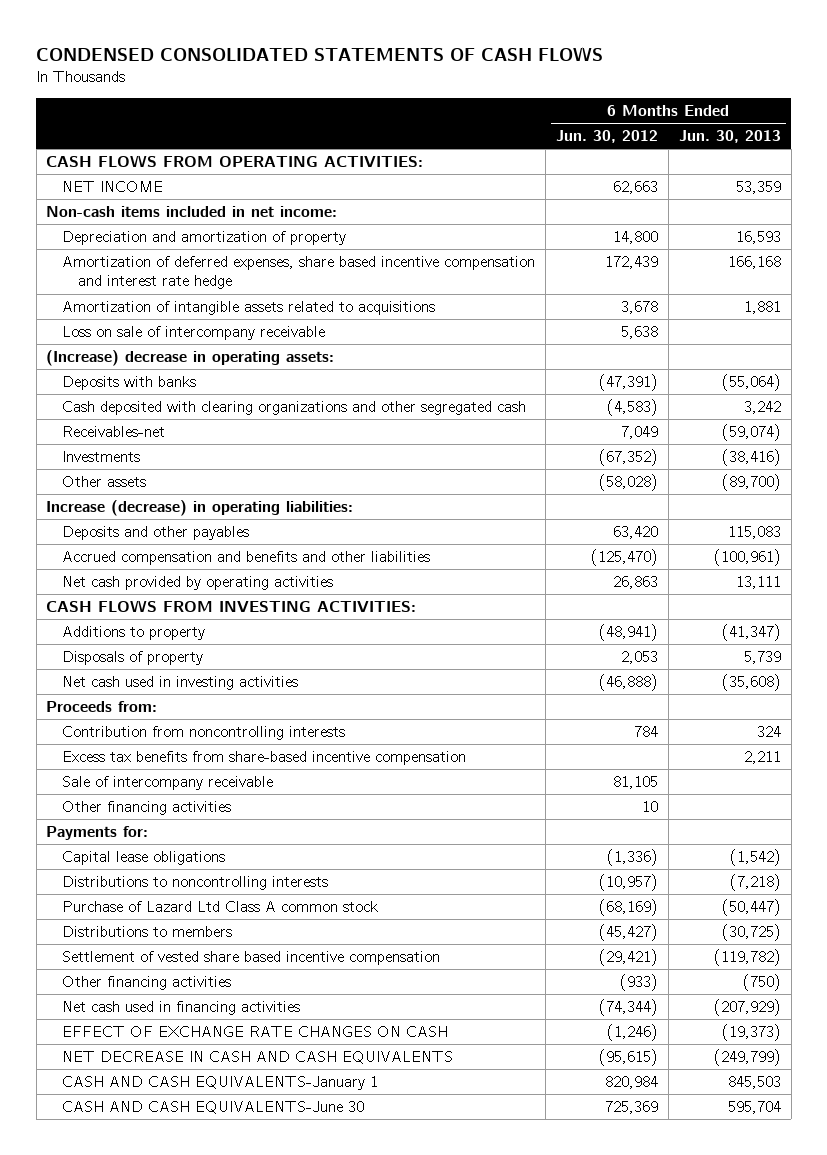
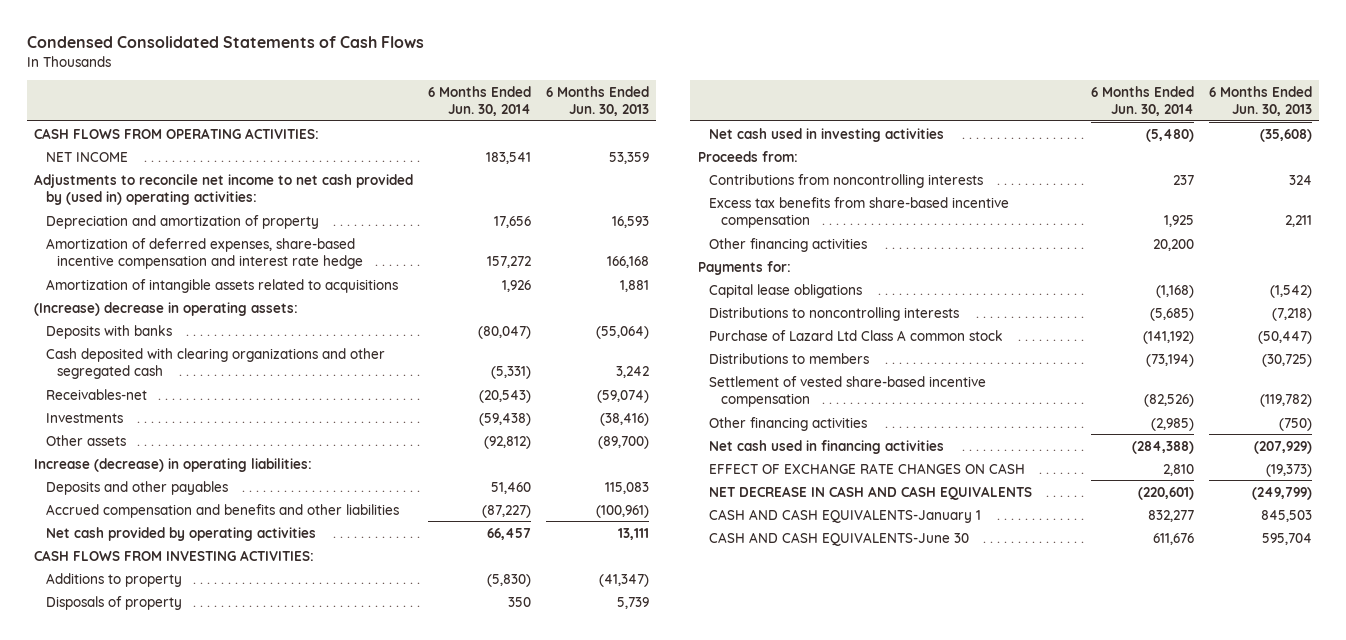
- CONDENSED CONSOLIDATED STATEMENTS OF CASH FLOWS
+ Condensed Consolidated Statements of Cash Flows
- | 6 Months Ended Jun. 30, 2012 | 6 Months Ended Jun. 30, 2013
+ | 6 Months Ended Jun. 30, 2014 | 6 Months Ended Jun. 30, 2013
- Non-cash items included in net income:
+ Adjustments to reconcile net income to net cash provided by (used in) operating activities:
- Amortization of deferred expenses, share based incentive compensation and interest rate hedge | 172,439 | 166,168
+ Amortization of deferred expenses, share-based incentive compensation and interest rate hedge | 157,272 | 166,168
- Loss on sale of intercompany receivable | 5,638 |
- Contribution from noncontrolling interests | 784 | 324
+ Contributions from noncontrolling interests | 237 | 324
- Sale of intercompany receivable | 81,105 |
- Settlement of vested share based incentive compensation | (29,421) | (119,782)
+ Settlement of vested share-based incentive compensation | (82,526) | (119,782)

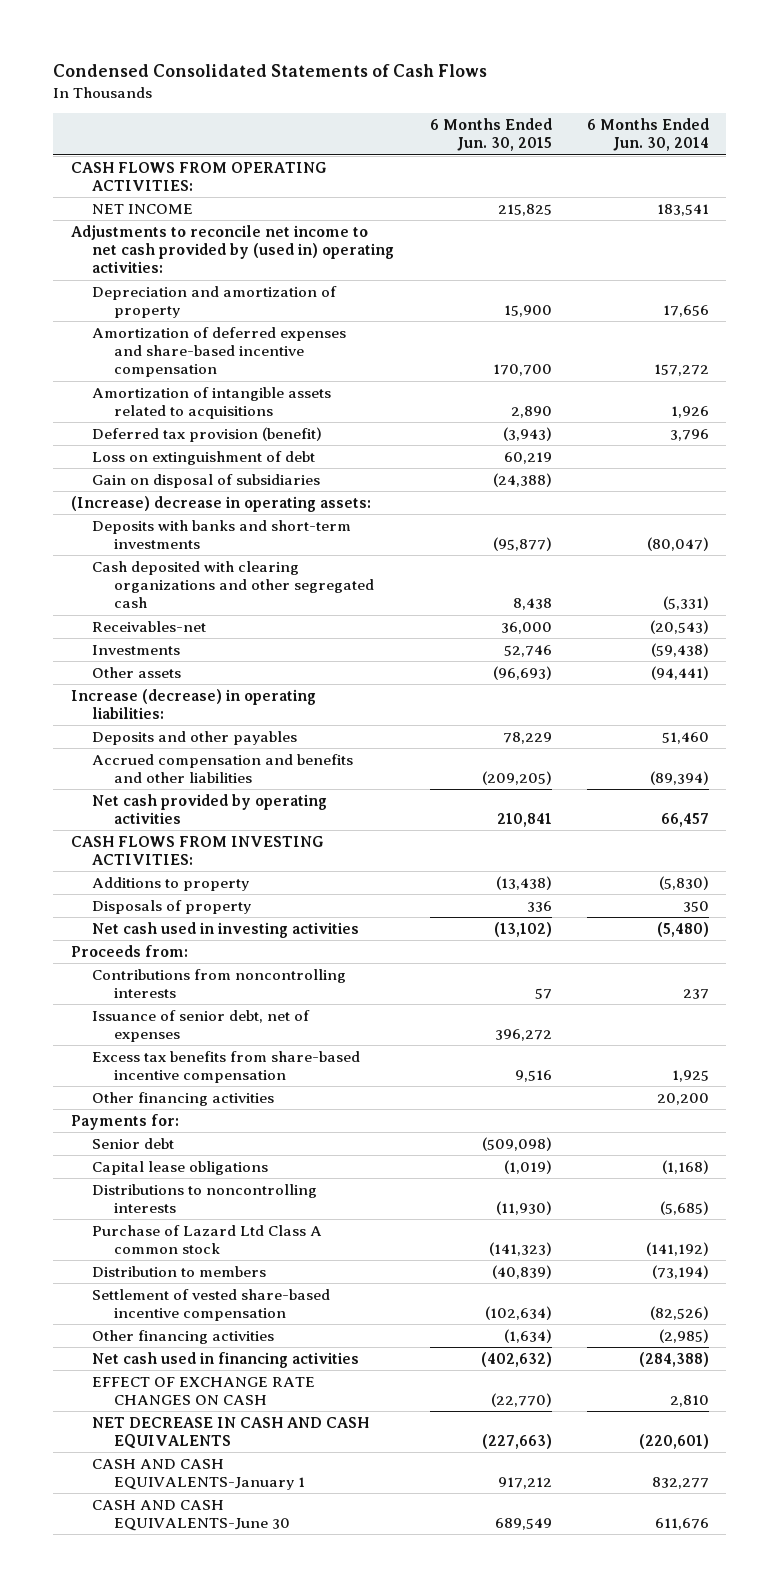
- | 6 Months Ended Jun. 30, 2014 | 6 Months Ended Jun. 30, 2013
+ | 6 Months Ended Jun. 30, 2015 | 6 Months Ended Jun. 30, 2014
- Amortization of deferred expenses, share-based incentive compensation and interest rate hedge | 157,272 | 166,168
+ Amortization of deferred expenses and share-based incentive compensation | 170,700 | 157,272
+ Deferred tax provision (benefit) | (3,943) | 3,796
+ Loss on extinguishment of debt | 60,219 |
+ Gain on disposal of subsidiaries | (24,388) |
- Deposits with banks | (80,047) | (55,064)
+ Deposits with banks and short-term investments | (95,877) | (80,047)
- Other assets | (92,812) | (89,700)
+ Other assets | (96,693) | (94,441)
- Accrued compensation and benefits and other liabilities | (87,227) | (100,961)
+ Accrued compensation and benefits and other liabilities | (209,205) | (89,394)
+ Issuance of senior debt, net of expenses | 396,272 |
+ Senior debt | (509,098) |
- Distributions to members | (73,194) | (30,725)
+ Distribution to members | (40,839) | (73,194)

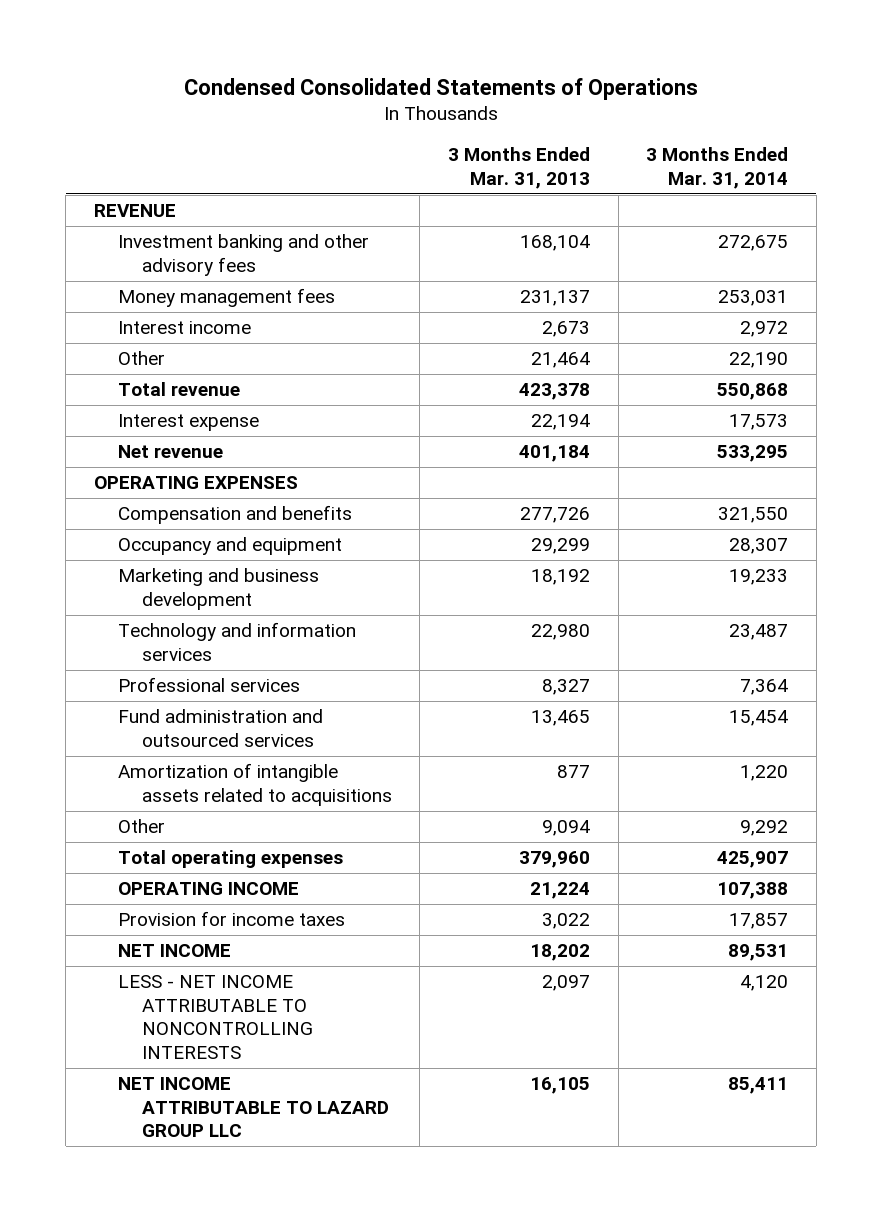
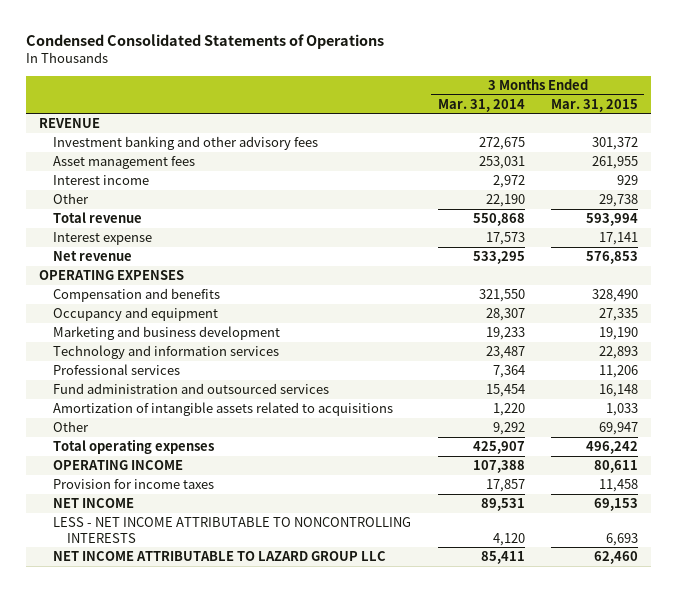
- | 3 Months Ended Mar. 31, 2013 | 3 Months Ended Mar. 31, 2014
+ | 3 Months Ended Mar. 31, 2014 | 3 Months Ended Mar. 31, 2015
- Money management fees | 231,137 | 253,031
+ Asset management fees | 253,031 | 261,955

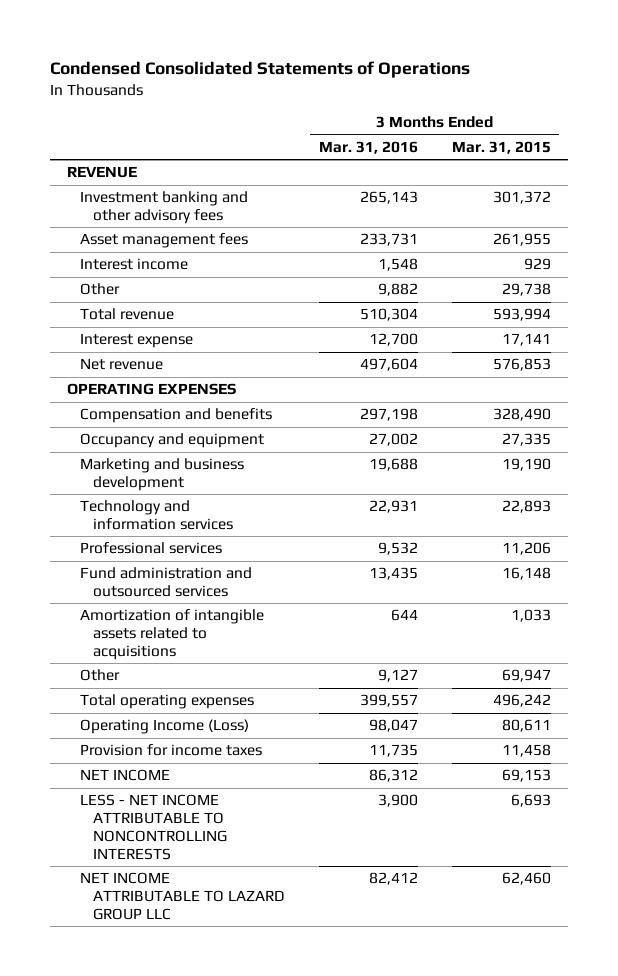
- | 3 Months Ended Mar. 31, 2014 | 3 Months Ended Mar. 31, 2015
+ | 3 Months Ended Mar. 31, 2016 | 3 Months Ended Mar. 31, 2015
- OPERATING INCOME | 107,388 | 80,611
+ Operating Income (Loss) | 98,047 | 80,611

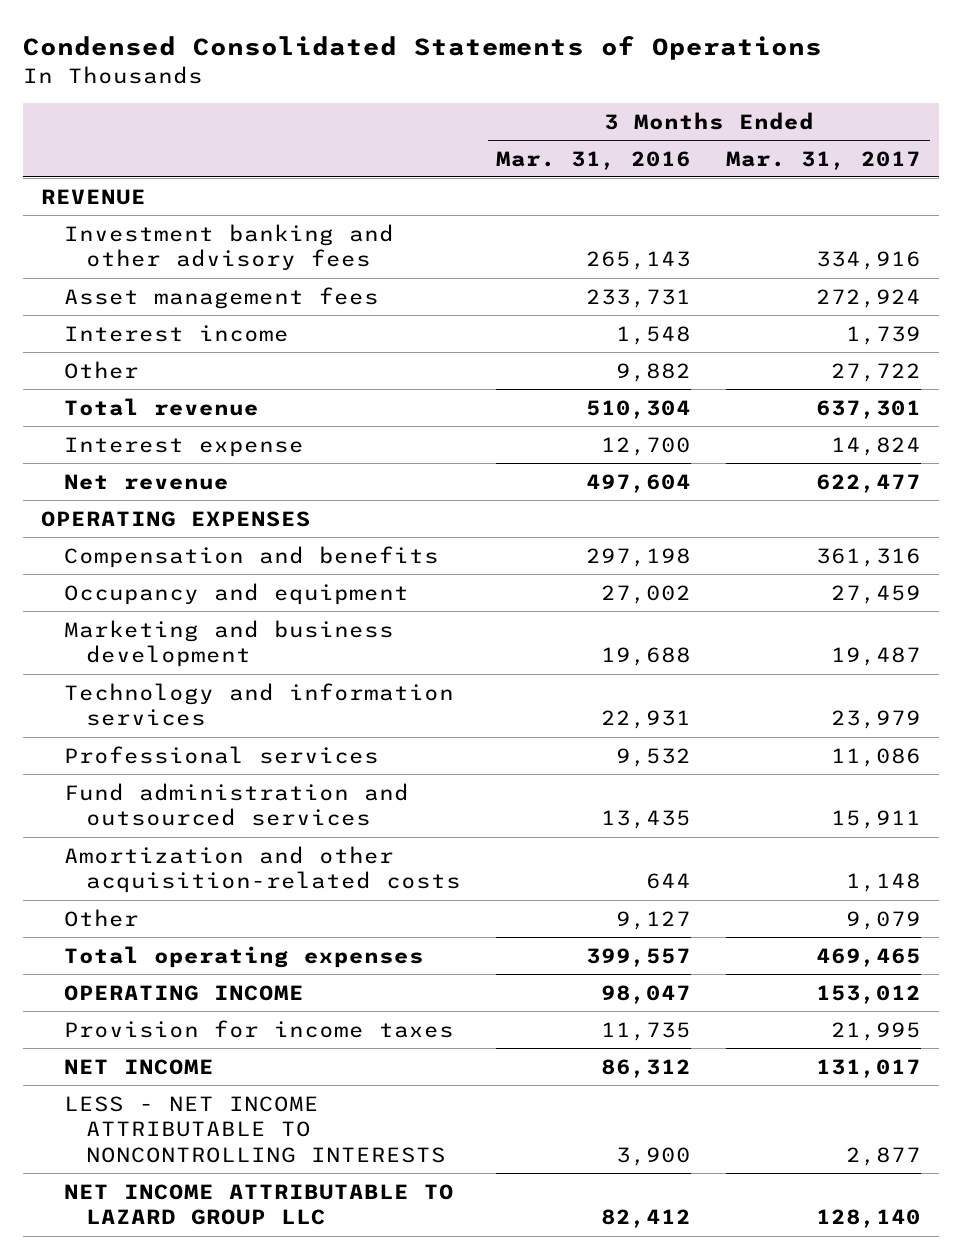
- | 3 Months Ended Mar. 31, 2016 | 3 Months Ended Mar. 31, 2015
+ | 3 Months Ended Mar. 31, 2016 | 3 Months Ended Mar. 31, 2017
- Amortization of intangible assets related to acquisitions | 644 | 1,033
+ Amortization and other acquisition-related costs | 644 | 1,148
- Operating Income (Loss) | 98,047 | 80,611
+ OPERATING INCOME | 98,047 | 153,012

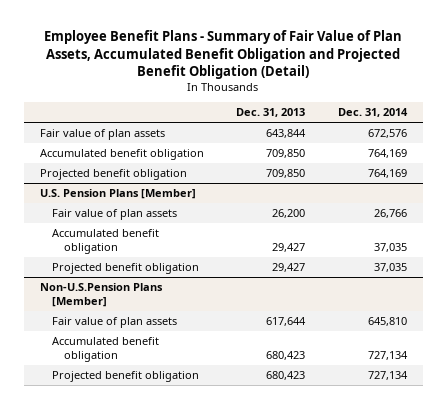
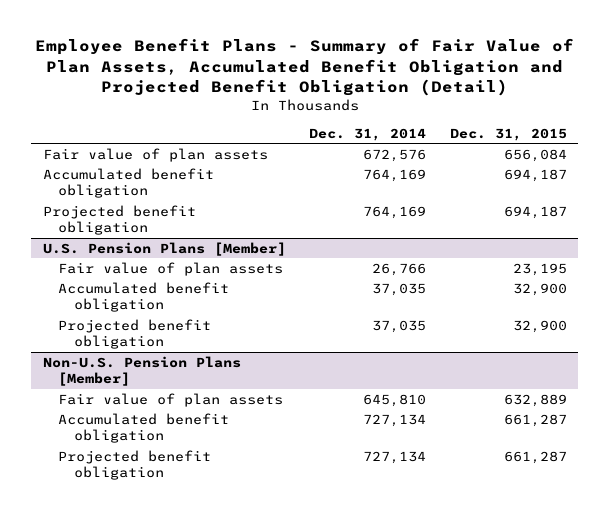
- | Dec. 31, 2013 | Dec. 31, 2014
+ | Dec. 31, 2014 | Dec. 31, 2015
- Non-U.S.Pension Plans [Member]
+ Non-U.S. Pension Plans [Member]

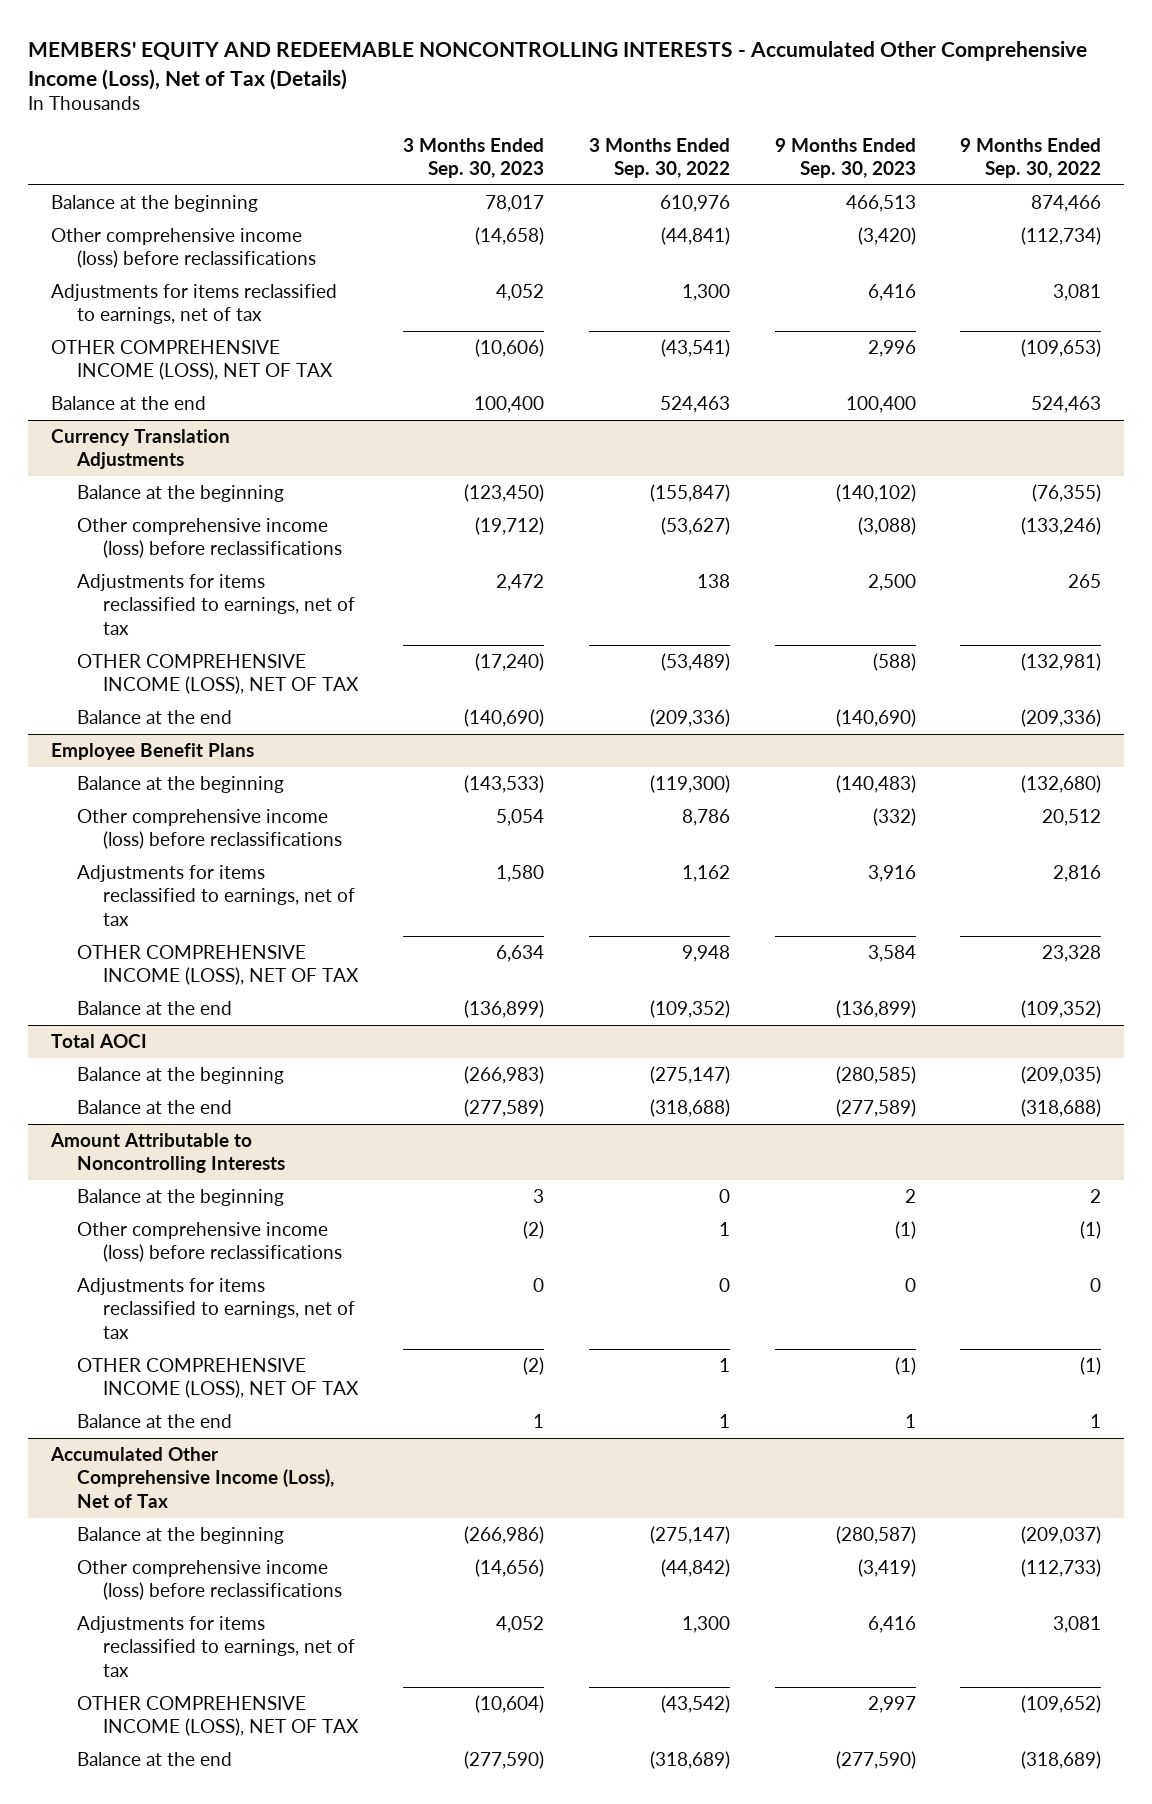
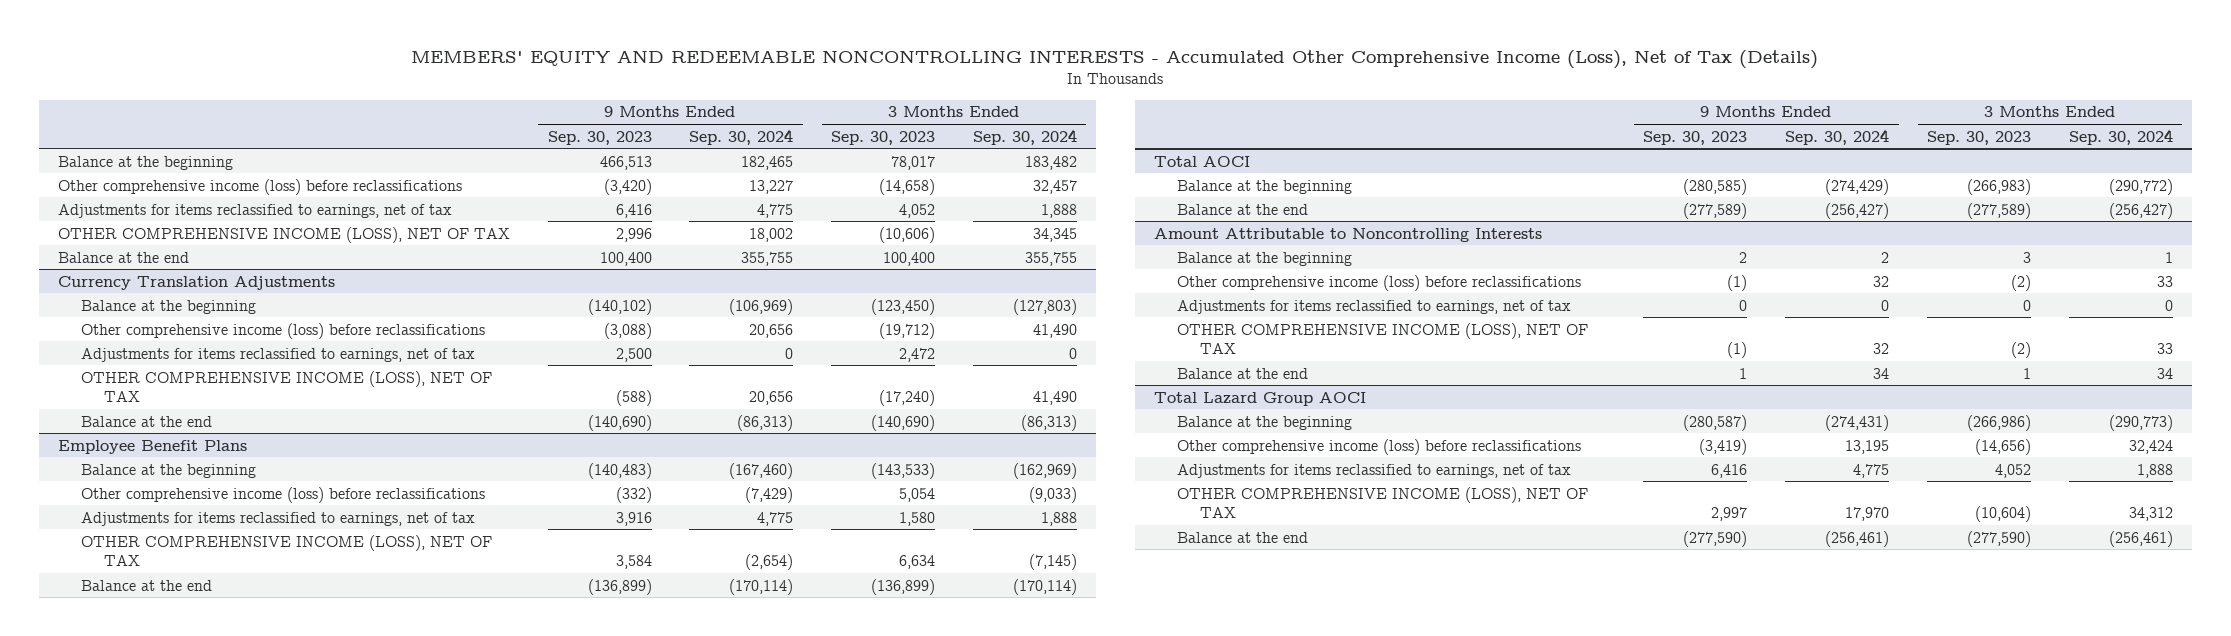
- | 3 Months Ended Sep. 30, 2023 | 3 Months Ended Sep. 30, 2022 | 9 Months Ended Sep. 30, 2023 | 9 Months Ended Sep. 30, 2022
+ | 9 Months Ended Sep. 30, 2023 | 9 Months Ended Sep. 30, 2024 | 3 Months Ended Sep. 30, 2023 | 3 Months Ended Sep. 30, 2024
- Accumulated Other Comprehensive Income (Loss), Net of Tax
+ Total Lazard Group AOCI

